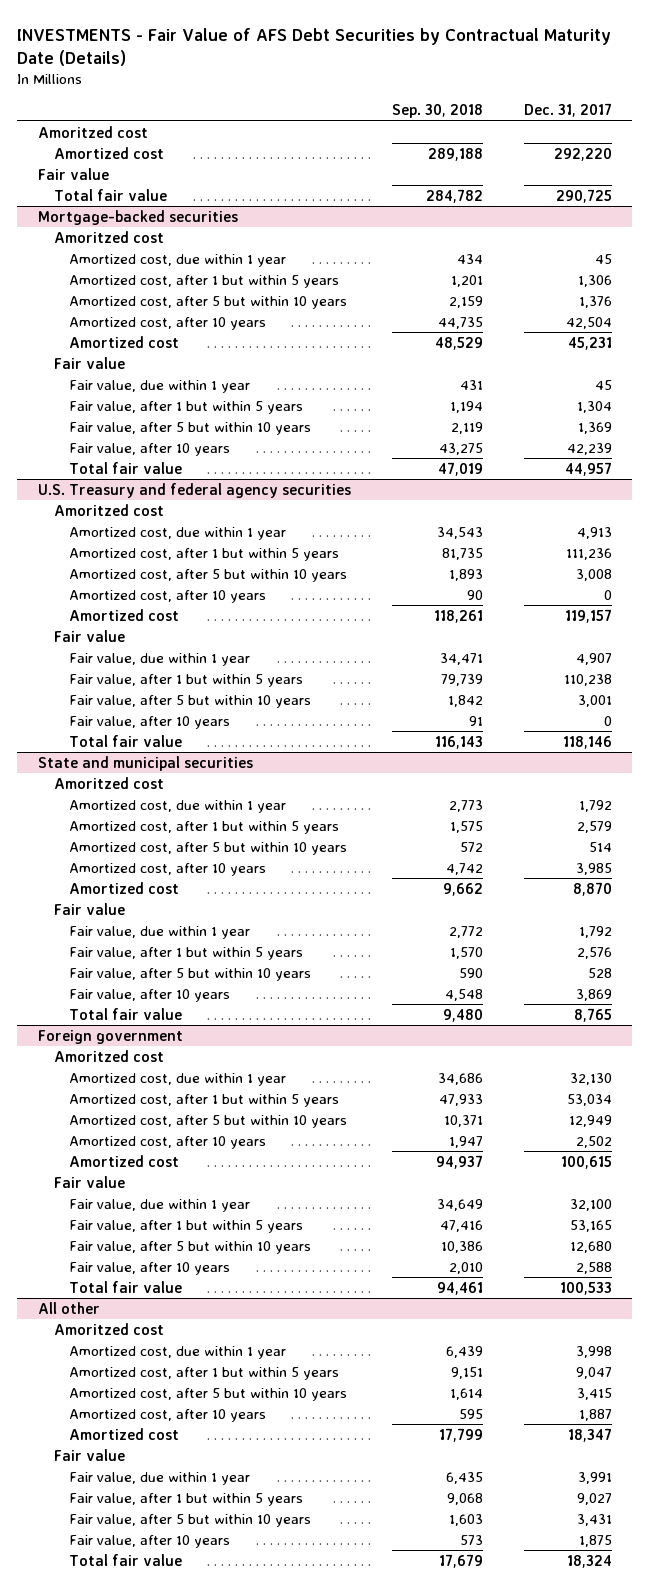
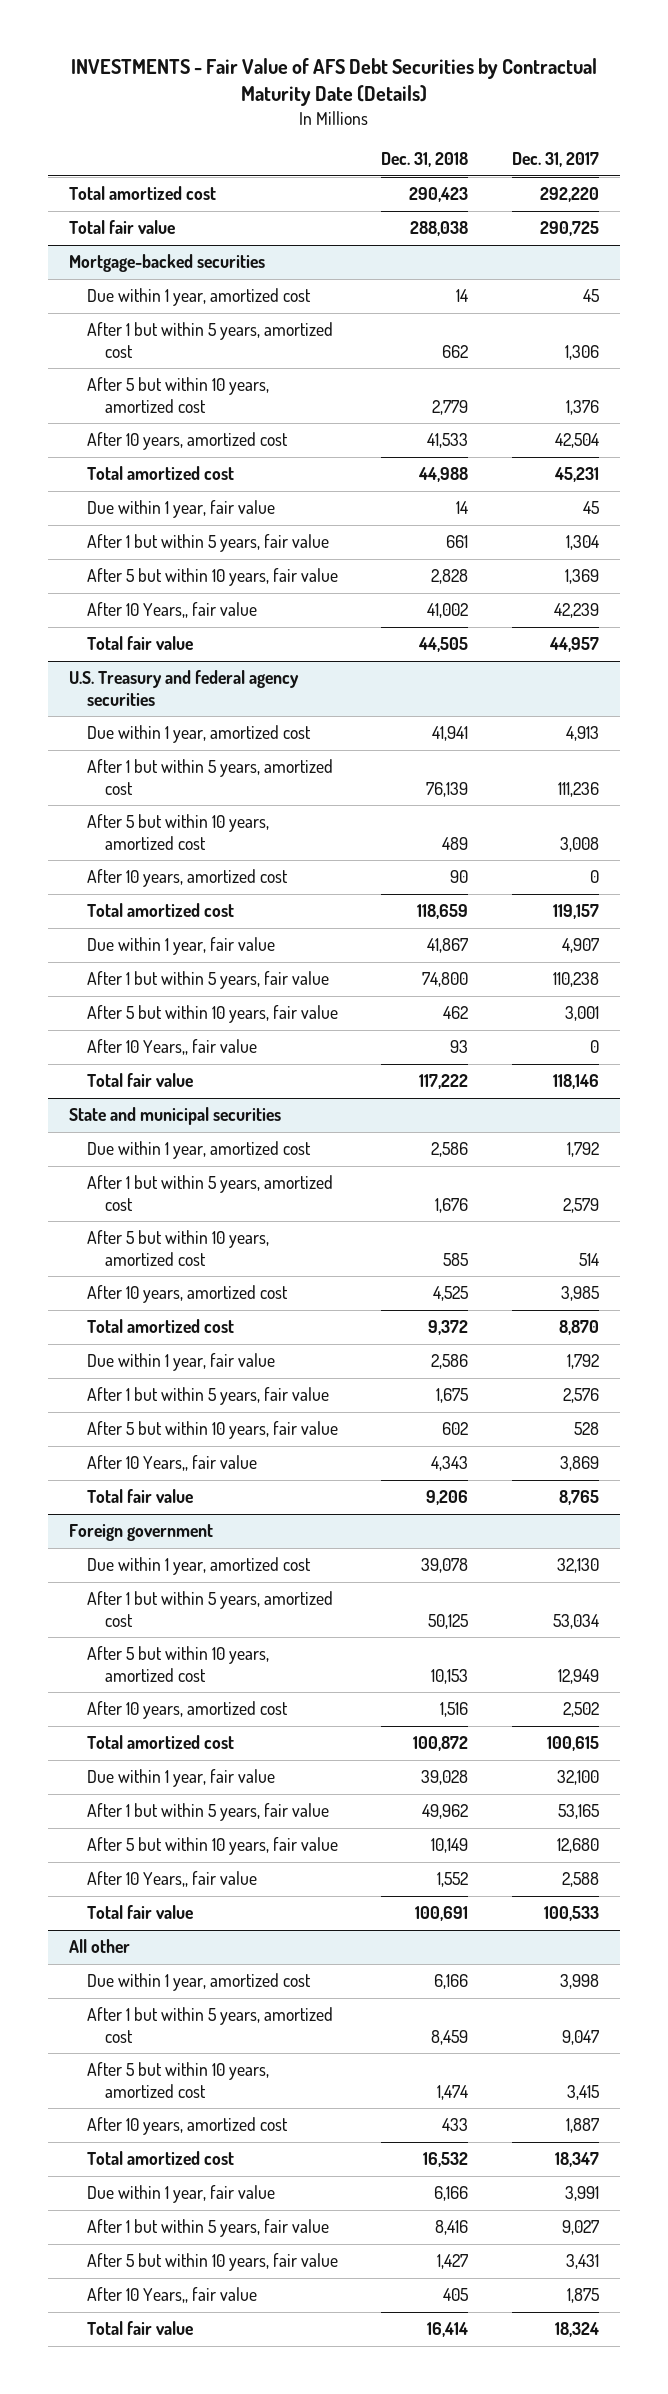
- | Sep. 30, 2018 | Dec. 31, 2017
+ | Dec. 31, 2018 | Dec. 31, 2017
- Amoritzed cost
- Amortized cost | 289,188 | 292,220
- Fair value
+ Total amortized cost | 290,423 | 292,220
@ Mortgage-backed securities
- Amoritzed cost
- Amortized cost, due within 1 year | 434 | 45
- Amortized cost, after 1 but within 5 years | 1,201 | 1,306
- Amortized cost, after 5 but within 10 years | 2,159 | 1,376
- Amortized cost, after 10 years | 44,735 | 42,504
- Amortized cost | 48,529 | 45,231
- Fair value
- Fair value, due within 1 year | 431 | 45
- Fair value, after 1 but within 5 years | 1,194 | 1,304
- Fair value, after 5 but within 10 years | 2,119 | 1,369
- Fair value, after 10 years | 43,275 | 42,239
+ Due within 1 year, amortized cost | 14 | 45
+ After 1 but within 5 years, amortized cost | 662 | 1,306
+ After 5 but within 10 years, amortized cost | 2,779 | 1,376
+ After 10 years, amortized cost | 41,533 | 42,504
+ Total amortized cost | 44,988 | 45,231
+ Due within 1 year, fair value | 14 | 45
+ After 1 but within 5 years, fair value | 661 | 1,304
+ After 5 but within 10 years, fair value | 2,828 | 1,369
+ After 10 Years,, fair value | 41,002 | 42,239
@ U.S. Treasury and federal agency securities
- Amoritzed cost
- Amortized cost, due within 1 year | 34,543 | 4,913
- Amortized cost, after 1 but within 5 years | 81,735 | 111,236
- Amortized cost, after 5 but within 10 years | 1,893 | 3,008
- Amortized cost, after 10 years | 90 | 0
- Amortized cost | 118,261 | 119,157
- Fair value
- Fair value, due within 1 year | 34,471 | 4,907
- Fair value, after 1 but within 5 years | 79,739 | 110,238
- Fair value, after 5 but within 10 years | 1,842 | 3,001
- Fair value, after 10 years | 91 | 0
+ Due within 1 year, amortized cost | 41,941 | 4,913
+ After 1 but within 5 years, amortized cost | 76,139 | 111,236
+ After 5 but within 10 years, amortized cost | 489 | 3,008
+ After 10 years, amortized cost | 90 | 0
+ Total amortized cost | 118,659 | 119,157
+ Due within 1 year, fair value | 41,867 | 4,907
+ After 1 but within 5 years, fair value | 74,800 | 110,238
+ After 5 but within 10 years, fair value | 462 | 3,001
+ After 10 Years,, fair value | 93 | 0
@ State and municipal securities
- Amoritzed cost
- Amortized cost, due within 1 year | 2,773 | 1,792
- Amortized cost, after 1 but within 5 years | 1,575 | 2,579
- Amortized cost, after 5 but within 10 years | 572 | 514
- Amortized cost, after 10 years | 4,742 | 3,985
- Amortized cost | 9,662 | 8,870
- Fair value
- Fair value, due within 1 year | 2,772 | 1,792
- Fair value, after 1 but within 5 years | 1,570 | 2,576
- Fair value, after 5 but within 10 years | 590 | 528
- Fair value, after 10 years | 4,548 | 3,869
+ Due within 1 year, amortized cost | 2,586 | 1,792
+ After 1 but within 5 years, amortized cost | 1,676 | 2,579
+ After 5 but within 10 years, amortized cost | 585 | 514
+ After 10 years, amortized cost | 4,525 | 3,985
+ Total amortized cost | 9,372 | 8,870
+ Due within 1 year, fair value | 2,586 | 1,792
+ After 1 but within 5 years, fair value | 1,675 | 2,576
+ After 5 but within 10 years, fair value | 602 | 528
+ After 10 Years,, fair value | 4,343 | 3,869
@ Foreign government
- Amoritzed cost
- Amortized cost, due within 1 year | 34,686 | 32,130
- Amortized cost, after 1 but within 5 years | 47,933 | 53,034
- Amortized cost, after 5 but within 10 years | 10,371 | 12,949
- Amortized cost, after 10 years | 1,947 | 2,502
- Amortized cost | 94,937 | 100,615
- Fair value
- Fair value, due within 1 year | 34,649 | 32,100
- Fair value, after 1 but within 5 years | 47,416 | 53,165
- Fair value, after 5 but within 10 years | 10,386 | 12,680
- Fair value, after 10 years | 2,010 | 2,588
+ Due within 1 year, amortized cost | 39,078 | 32,130
+ After 1 but within 5 years, amortized cost | 50,125 | 53,034
+ After 5 but within 10 years, amortized cost | 10,153 | 12,949
+ After 10 years, amortized cost | 1,516 | 2,502
+ Total amortized cost | 100,872 | 100,615
+ Due within 1 year, fair value | 39,028 | 32,100
+ After 1 but within 5 years, fair value | 49,962 | 53,165
+ After 5 but within 10 years, fair value | 10,149 | 12,680
+ After 10 Years,, fair value | 1,552 | 2,588
@ All other
- Amoritzed cost
- Amortized cost, due within 1 year | 6,439 | 3,998
- Amortized cost, after 1 but within 5 years | 9,151 | 9,047
- Amortized cost, after 5 but within 10 years | 1,614 | 3,415
- Amortized cost, after 10 years | 595 | 1,887
- Amortized cost | 17,799 | 18,347
- Fair value
- Fair value, due within 1 year | 6,435 | 3,991
- Fair value, after 1 but within 5 years | 9,068 | 9,027
- Fair value, after 5 but within 10 years | 1,603 | 3,431
- Fair value, after 10 years | 573 | 1,875
+ Due within 1 year, amortized cost | 6,166 | 3,998
+ After 1 but within 5 years, amortized cost | 8,459 | 9,047
+ After 5 but within 10 years, amortized cost | 1,474 | 3,415
+ After 10 years, amortized cost | 433 | 1,887
+ Total amortized cost | 16,532 | 18,347
+ Due within 1 year, fair value | 6,166 | 3,991
+ After 1 but within 5 years, fair value | 8,416 | 9,027
+ After 5 but within 10 years, fair value | 1,427 | 3,431
+ After 10 Years,, fair value | 405 | 1,875

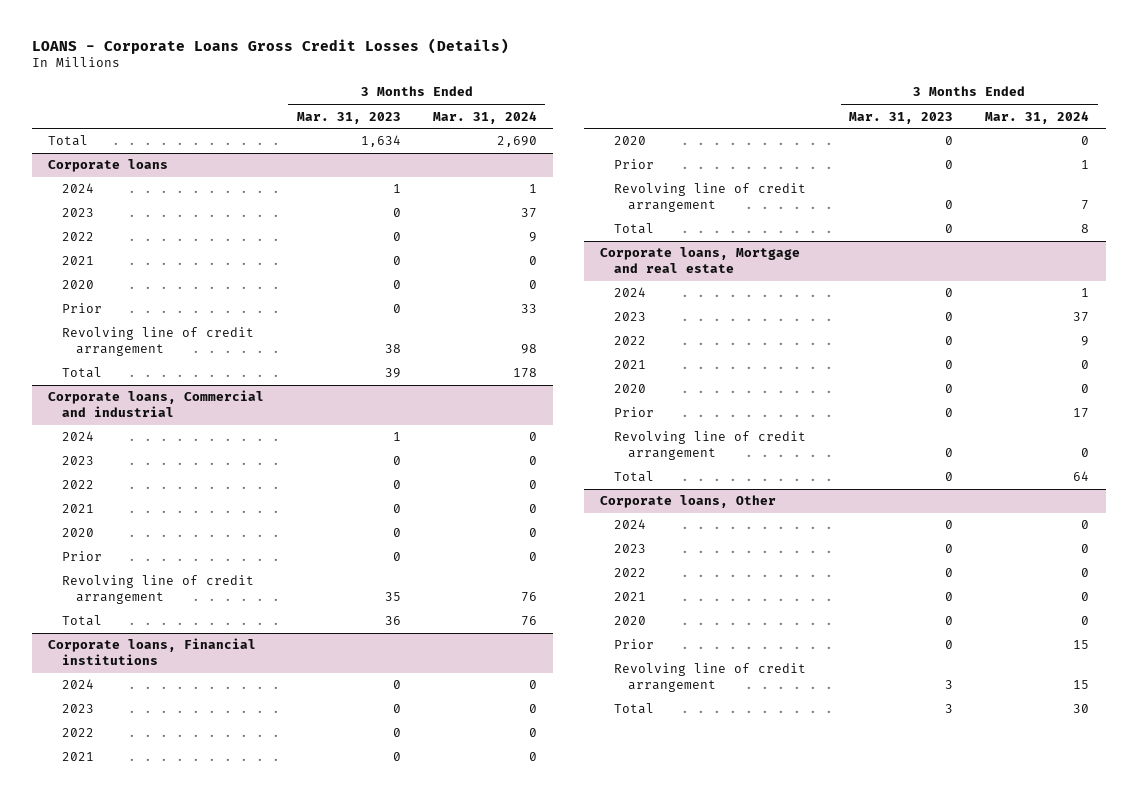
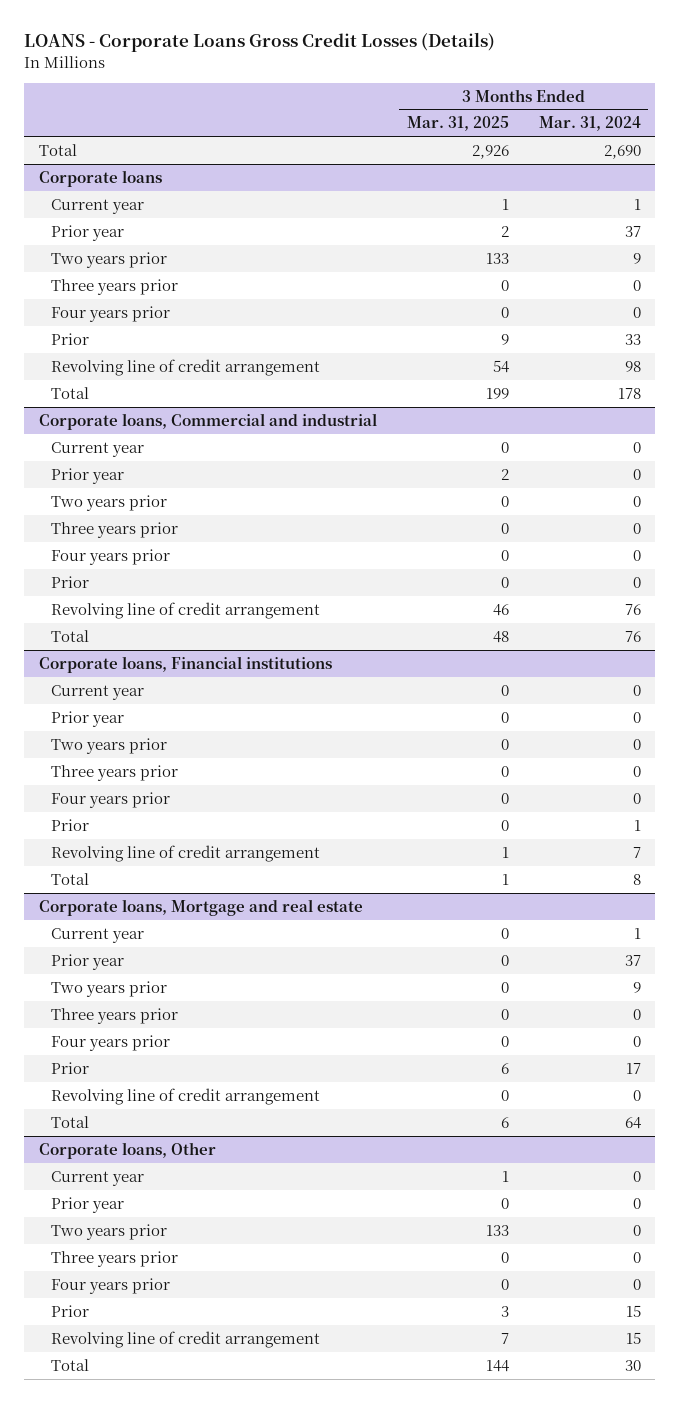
- | 3 Months Ended Mar. 31, 2023 | 3 Months Ended Mar. 31, 2024
+ | 3 Months Ended Mar. 31, 2025 | 3 Months Ended Mar. 31, 2024
@ Corporate loans
- 2024 | 1 | 1
- 2023 | 0 | 37
- 2022 | 0 | 9
- 2021 | 0 | 0
- 2020 | 0 | 0
+ Current year | 1 | 1
+ Prior year | 2 | 37
+ Two years prior | 133 | 9
+ Three years prior | 0 | 0
+ Four years prior | 0 | 0
@ Corporate loans, Commercial and industrial
- 2024 | 1 | 0
- 2023 | 0 | 0
- 2022 | 0 | 0
- 2021 | 0 | 0
- 2020 | 0 | 0
+ Current year | 0 | 0
+ Prior year | 2 | 0
+ Two years prior | 0 | 0
+ Three years prior | 0 | 0
+ Four years prior | 0 | 0
@ Corporate loans, Financial institutions
- 2024 | 0 | 0
- 2023 | 0 | 0
- 2022 | 0 | 0
- 2021 | 0 | 0
- 2020 | 0 | 0
+ Current year | 0 | 0
+ Prior year | 0 | 0
+ Two years prior | 0 | 0
+ Three years prior | 0 | 0
+ Four years prior | 0 | 0
@ Corporate loans, Mortgage and real estate
- 2024 | 0 | 1
- 2023 | 0 | 37
- 2022 | 0 | 9
- 2021 | 0 | 0
- 2020 | 0 | 0
+ Current year | 0 | 1
+ Prior year | 0 | 37
+ Two years prior | 0 | 9
+ Three years prior | 0 | 0
+ Four years prior | 0 | 0
@ Corporate loans, Other
- 2024 | 0 | 0
- 2023 | 0 | 0
- 2022 | 0 | 0
- 2021 | 0 | 0
- 2020 | 0 | 0
+ Current year | 1 | 0
+ Prior year | 0 | 0
+ Two years prior | 133 | 0
+ Three years prior | 0 | 0
+ Four years prior | 0 | 0

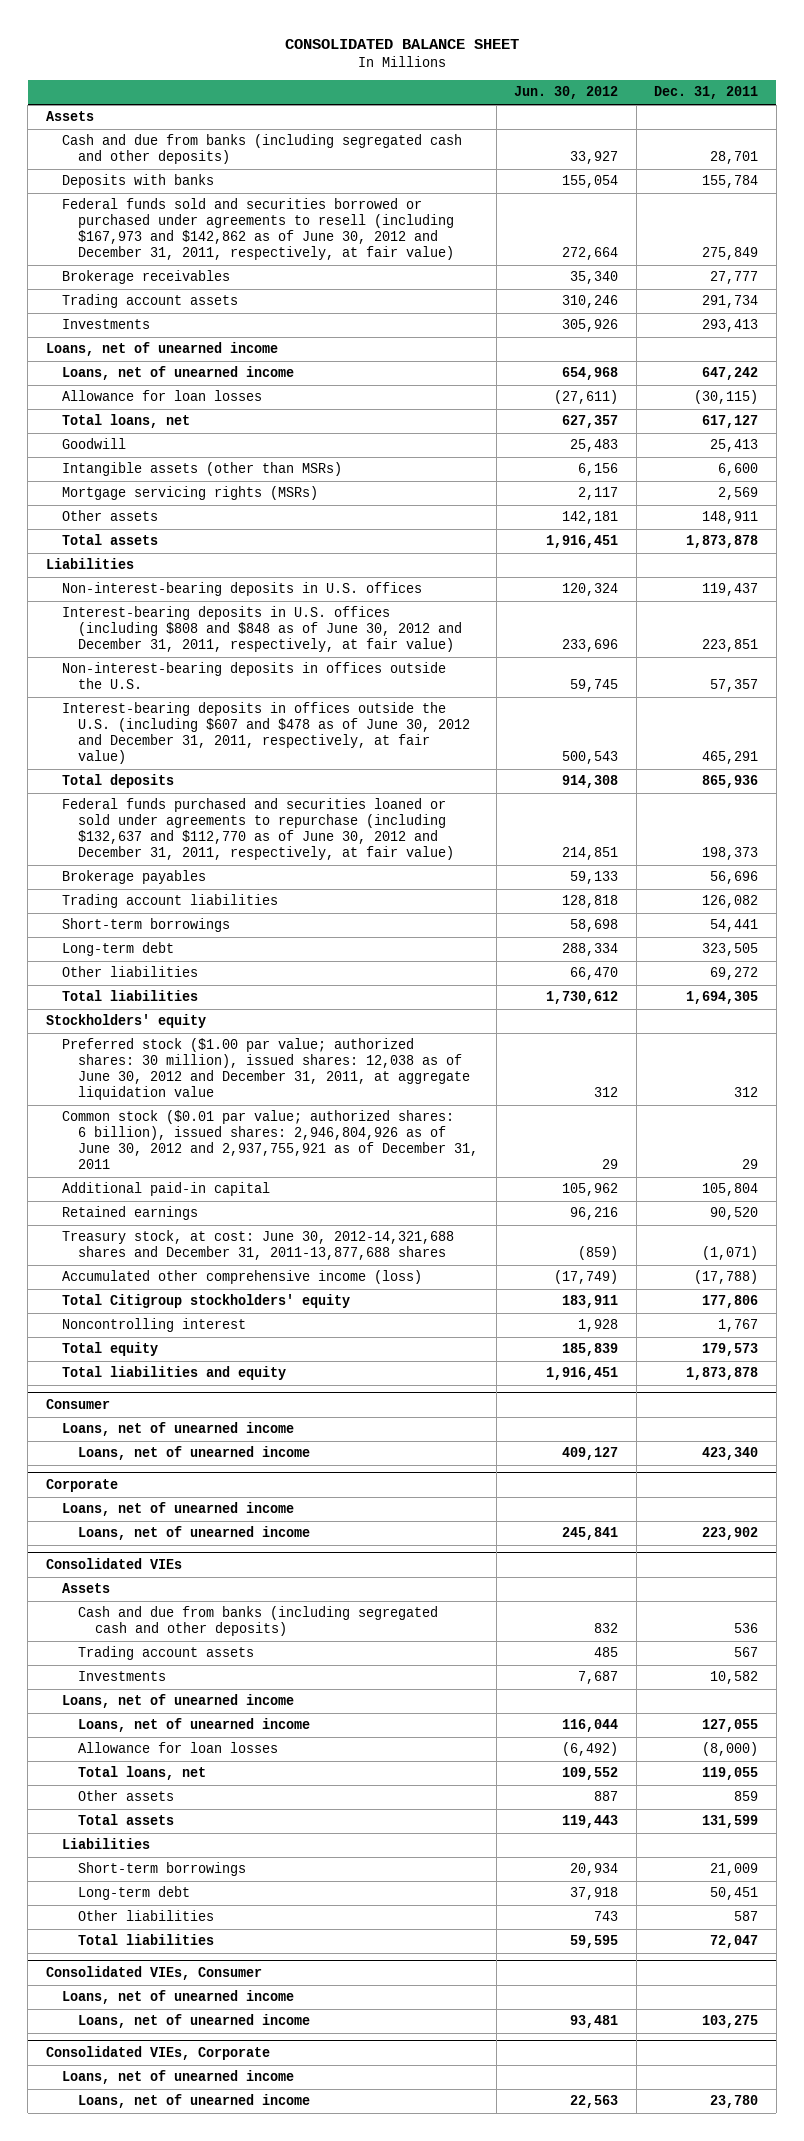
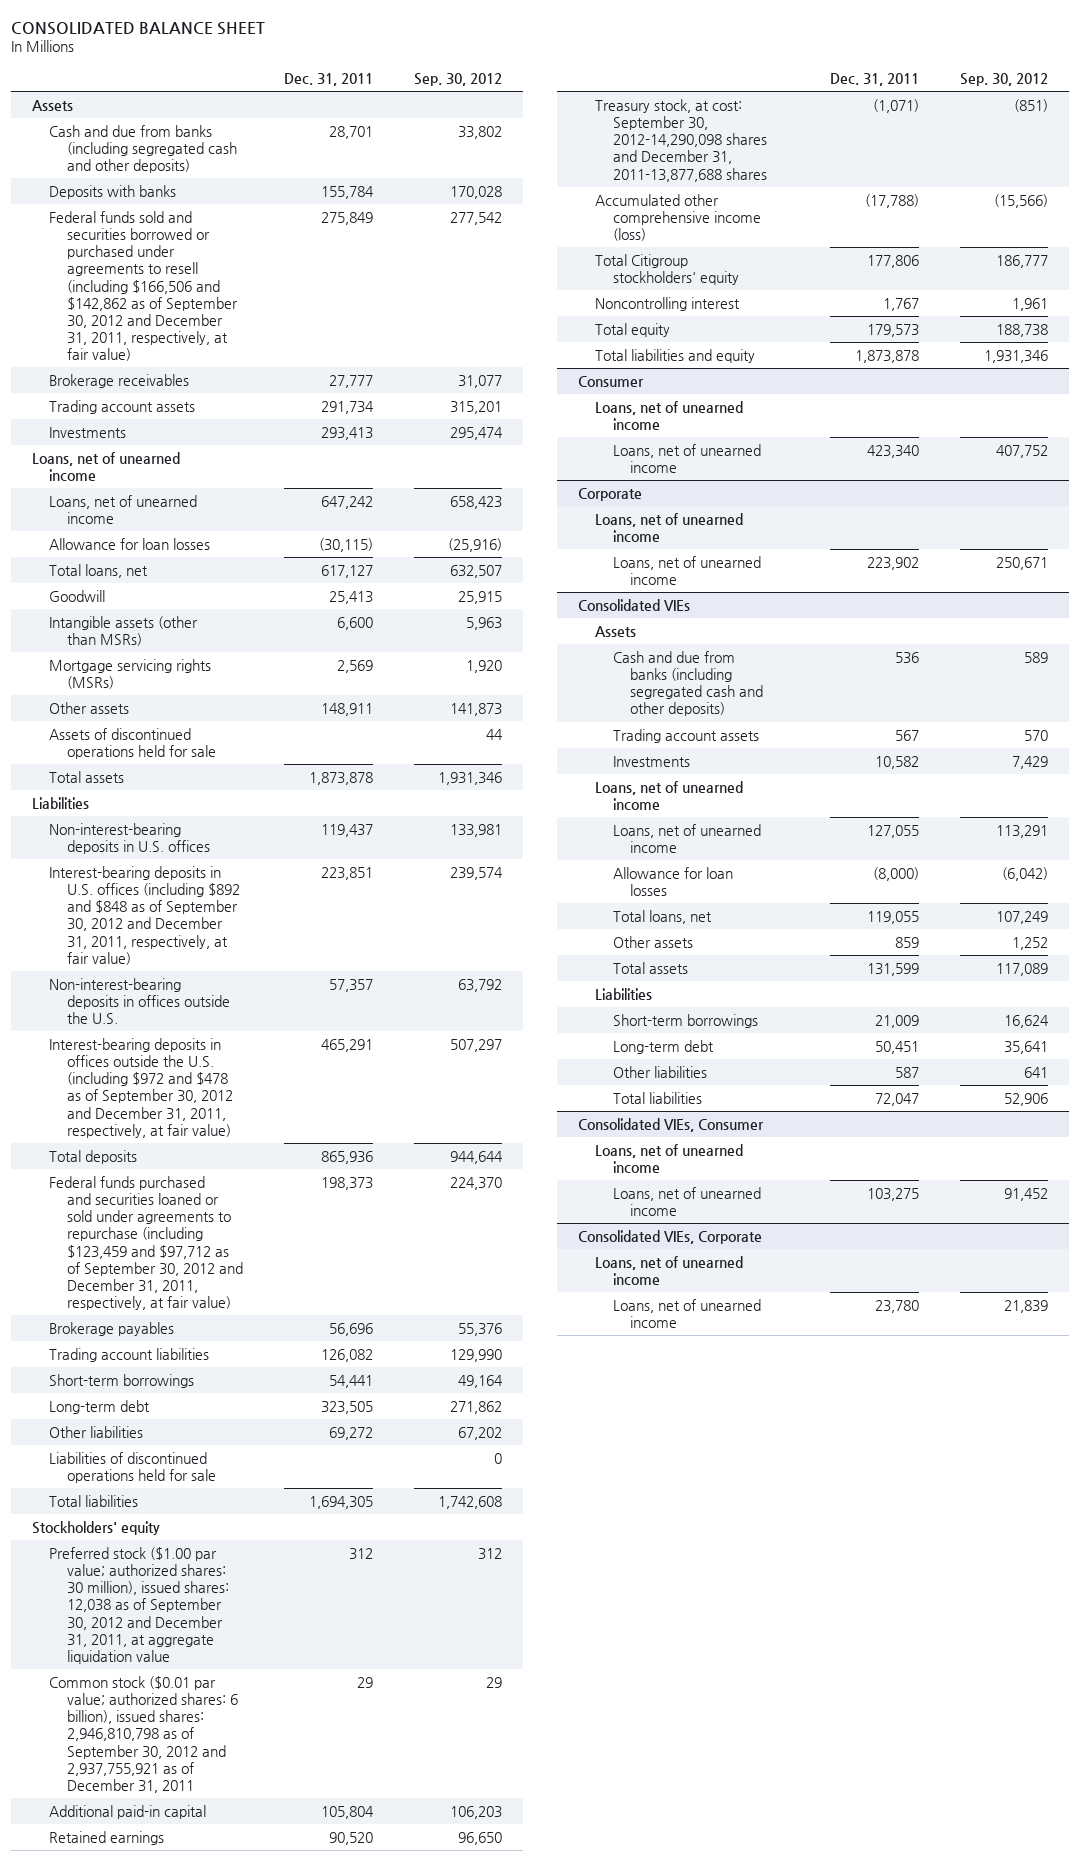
- | Jun. 30, 2012 | Dec. 31, 2011
+ | Dec. 31, 2011 | Sep. 30, 2012
- Federal funds sold and securities borrowed or purchased under agreements to resell (including $167,973 and $142,862 as of June 30, 2012 and December 31, 2011, respectively, at fair value) | 272,664 | 275,849
+ Federal funds sold and securities borrowed or purchased under agreements to resell (including $166,506 and $142,862 as of September 30, 2012 and December 31, 2011, respectively, at fair value) | 275,849 | 277,542
+ Assets of discontinued operations held for sale | | 44
- Interest-bearing deposits in U.S. offices (including $808 and $848 as of June 30, 2012 and December 31, 2011, respectively, at fair value) | 233,696 | 223,851
+ Interest-bearing deposits in U.S. offices (including $892 and $848 as of September 30, 2012 and December 31, 2011, respectively, at fair value) | 223,851 | 239,574
- Interest-bearing deposits in offices outside the U.S. (including $607 and $478 as of June 30, 2012 and December 31, 2011, respectively, at fair value) | 500,543 | 465,291
+ Interest-bearing deposits in offices outside the U.S. (including $972 and $478 as of September 30, 2012 and December 31, 2011, respectively, at fair value) | 465,291 | 507,297
- Federal funds purchased and securities loaned or sold under agreements to repurchase (including $132,637 and $112,770 as of June 30, 2012 and December 31, 2011, respectively, at fair value) | 214,851 | 198,373
+ Federal funds purchased and securities loaned or sold under agreements to repurchase (including $123,459 and $97,712 as of September 30, 2012 and December 31, 2011, respectively, at fair value) | 198,373 | 224,370
+ Liabilities of discontinued operations held for sale | | 0
- Preferred stock ($1.00 par value; authorized shares: 30 million), issued shares: 12,038 as of June 30, 2012 and December 31, 2011, at aggregate liquidation value | 312 | 312
- Common stock ($0.01 par value; authorized shares: 6 billion), issued shares: 2,946,804,926 as of June 30, 2012 and 2,937,755,921 as of December 31, 2011 | 29 | 29
+ Preferred stock ($1.00 par value; authorized shares: 30 million), issued shares: 12,038 as of September 30, 2012 and December 31, 2011, at aggregate liquidation value | 312 | 312
+ Common stock ($0.01 par value; authorized shares: 6 billion), issued shares: 2,946,810,798 as of September 30, 2012 and 2,937,755,921 as of December 31, 2011 | 29 | 29
- Treasury stock, at cost: June 30, 2012-14,321,688 shares and December 31, 2011-13,877,688 shares | (859) | (1,071)
+ Treasury stock, at cost: September 30, 2012-14,290,098 shares and December 31, 2011-13,877,688 shares | (1,071) | (851)

